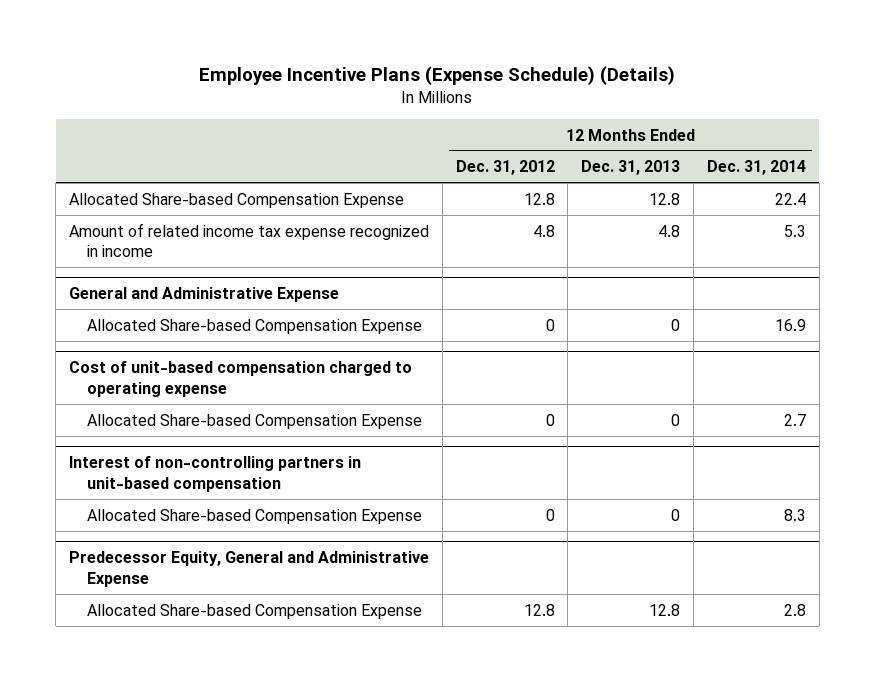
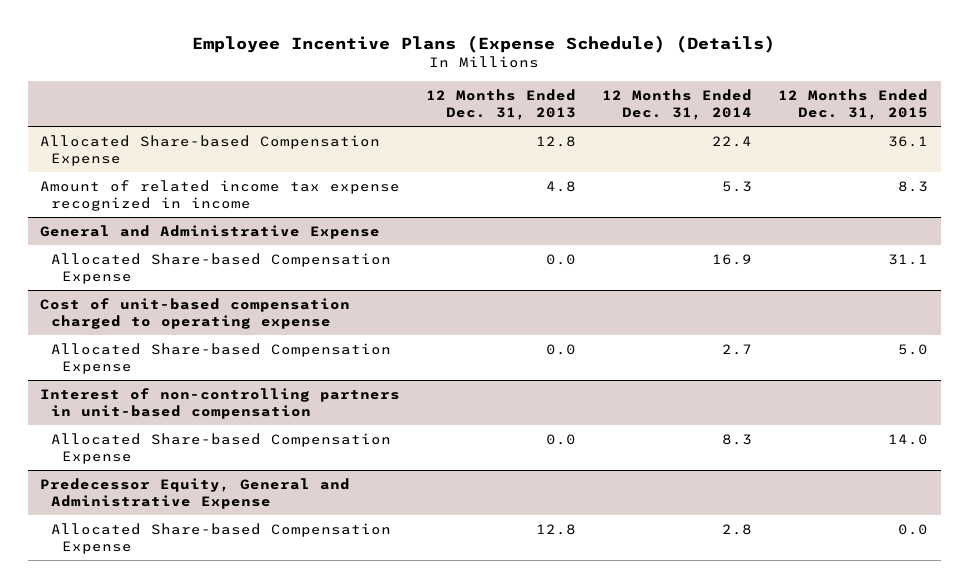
- | 12 Months Ended Dec. 31, 2012 | 12 Months Ended Dec. 31, 2013 | 12 Months Ended Dec. 31, 2014
+ | 12 Months Ended Dec. 31, 2013 | 12 Months Ended Dec. 31, 2014 | 12 Months Ended Dec. 31, 2015
@ General and Administrative Expense
- Allocated Share-based Compensation Expense | 0 | 0 | 16.9
+ Allocated Share-based Compensation Expense | 0.0 | 16.9 | 31.1
@ Cost of unit-based compensation charged to operating expense
- Allocated Share-based Compensation Expense | 0 | 0 | 2.7
+ Allocated Share-based Compensation Expense | 0.0 | 2.7 | 5.0
@ Interest of non-controlling partners in unit-based compensation
- Allocated Share-based Compensation Expense | 0 | 0 | 8.3
+ Allocated Share-based Compensation Expense | 0.0 | 8.3 | 14.0

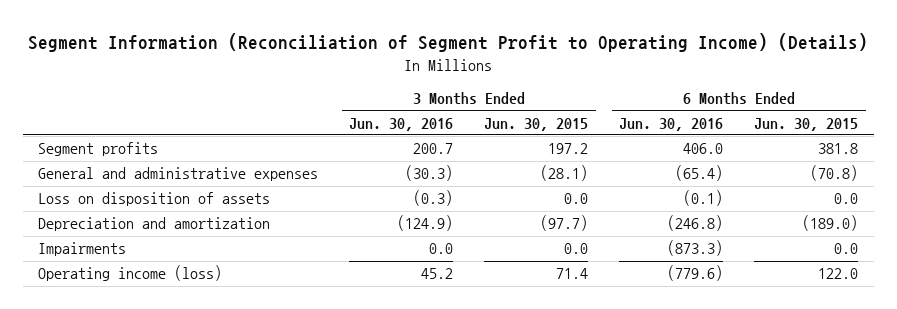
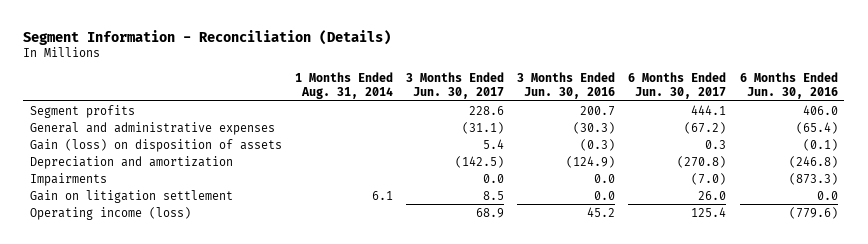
- Segment Information (Reconciliation of Segment Profit to Operating Income) (Details)
+ Segment Information - Reconciliation (Details)
- | 3 Months Ended Jun. 30, 2016 | 3 Months Ended Jun. 30, 2015 | 6 Months Ended Jun. 30, 2016 | 6 Months Ended Jun. 30, 2015
+ | 1 Months Ended Aug. 31, 2014 | 3 Months Ended Jun. 30, 2017 | 3 Months Ended Jun. 30, 2016 | 6 Months Ended Jun. 30, 2017 | 6 Months Ended Jun. 30, 2016
- Loss on disposition of assets | (0.3) | 0.0 | (0.1) | 0.0
+ Gain (loss) on disposition of assets | | 5.4 | (0.3) | 0.3 | (0.1)
+ Gain on litigation settlement | 6.1 | 8.5 | 0.0 | 26.0 | 0.0

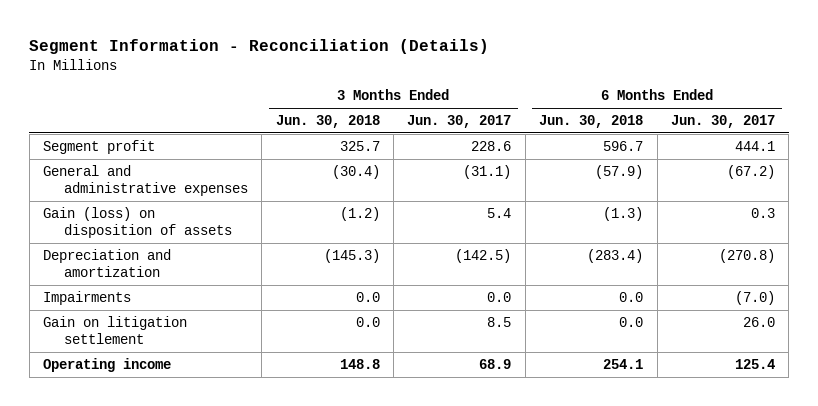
- | 1 Months Ended Aug. 31, 2014 | 3 Months Ended Jun. 30, 2017 | 3 Months Ended Jun. 30, 2016 | 6 Months Ended Jun. 30, 2017 | 6 Months Ended Jun. 30, 2016
+ | 3 Months Ended Jun. 30, 2018 | 3 Months Ended Jun. 30, 2017 | 6 Months Ended Jun. 30, 2018 | 6 Months Ended Jun. 30, 2017
- Segment profits | | 228.6 | 200.7 | 444.1 | 406.0
+ Segment profit | 325.7 | 228.6 | 596.7 | 444.1
- Operating income (loss) | | 68.9 | 45.2 | 125.4 | (779.6)
+ Operating income | 148.8 | 68.9 | 254.1 | 125.4

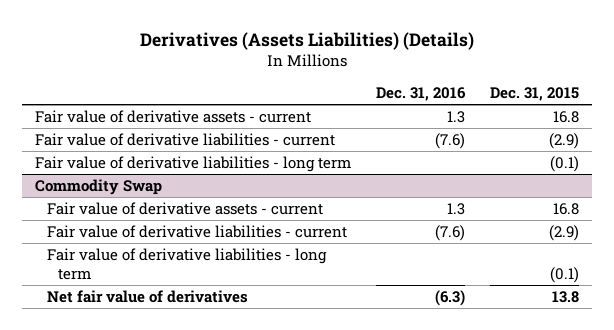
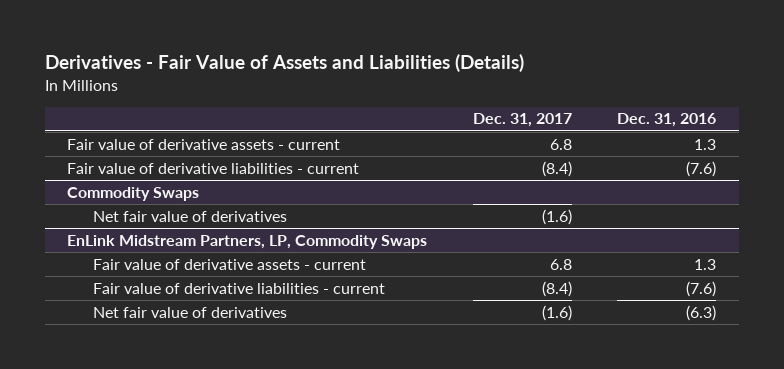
- Derivatives (Assets Liabilities) (Details)
+ Derivatives - Fair Value of Assets and Liabilities (Details)
- | Dec. 31, 2016 | Dec. 31, 2015
+ | Dec. 31, 2017 | Dec. 31, 2016
- Fair value of derivative liabilities - long term | | (0.1)
- Commodity Swap
+ Commodity Swaps
+ Net fair value of derivatives | (1.6) |
+ EnLink Midstream Partners, LP, Commodity Swaps
- Fair value of derivative liabilities - long term | | (0.1)

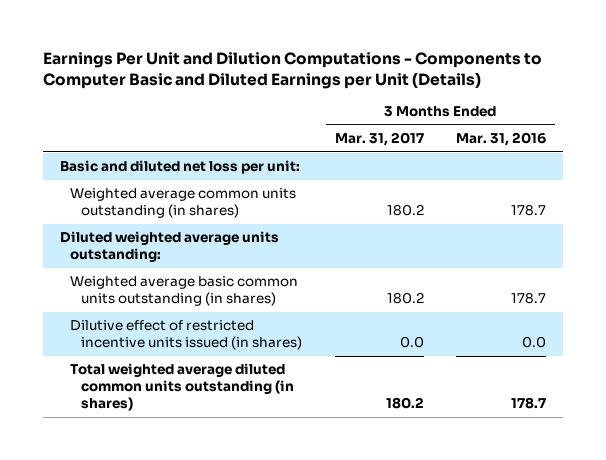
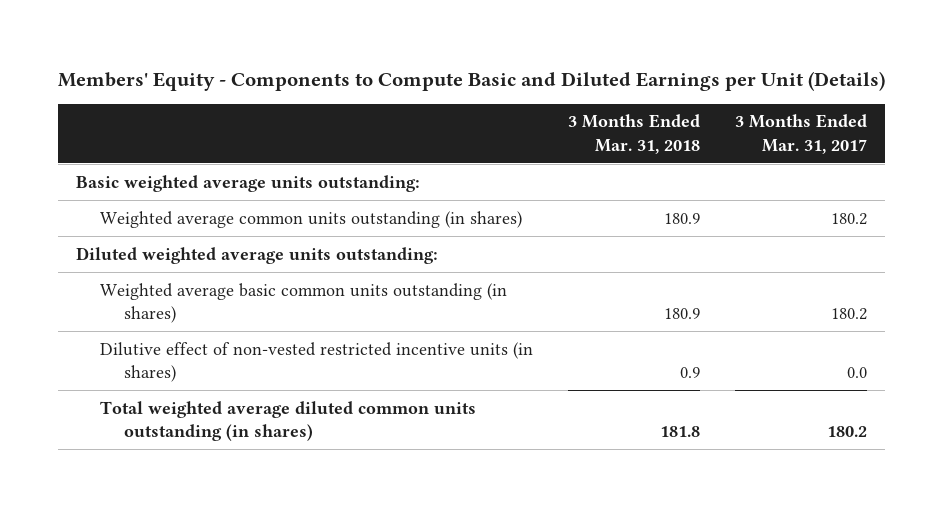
- Earnings Per Unit and Dilution Computations - Components to Computer Basic and Diluted Earnings per Unit (Details)
+ Members' Equity - Components to Compute Basic and Diluted Earnings per Unit (Details)
- | 3 Months Ended Mar. 31, 2017 | 3 Months Ended Mar. 31, 2016
+ | 3 Months Ended Mar. 31, 2018 | 3 Months Ended Mar. 31, 2017
- Basic and diluted net loss per unit:
+ Basic weighted average units outstanding:
- Dilutive effect of restricted incentive units issued (in shares) | 0.0 | 0.0
+ Dilutive effect of non-vested restricted incentive units (in shares) | 0.9 | 0.0

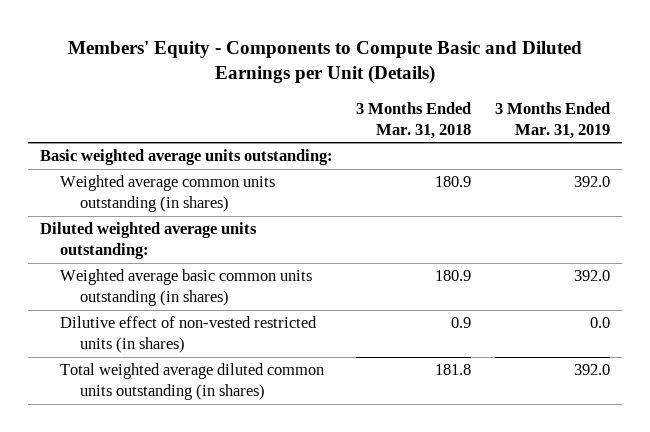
- | 3 Months Ended Mar. 31, 2018 | 3 Months Ended Mar. 31, 2017
+ | 3 Months Ended Mar. 31, 2018 | 3 Months Ended Mar. 31, 2019
- Dilutive effect of non-vested restricted incentive units (in shares) | 0.9 | 0.0
+ Dilutive effect of non-vested restricted units (in shares) | 0.9 | 0.0

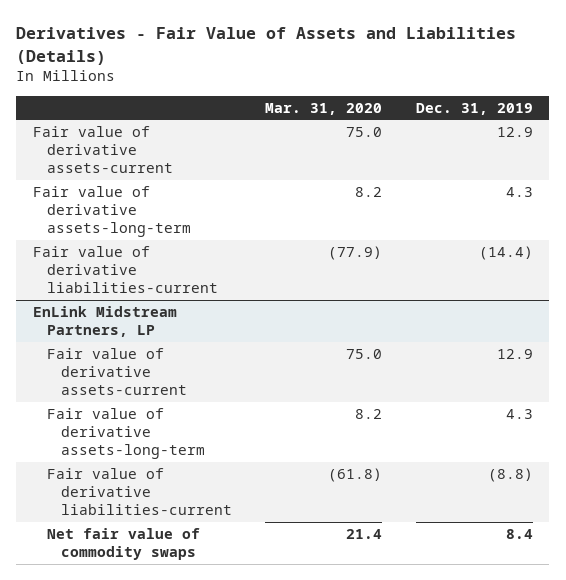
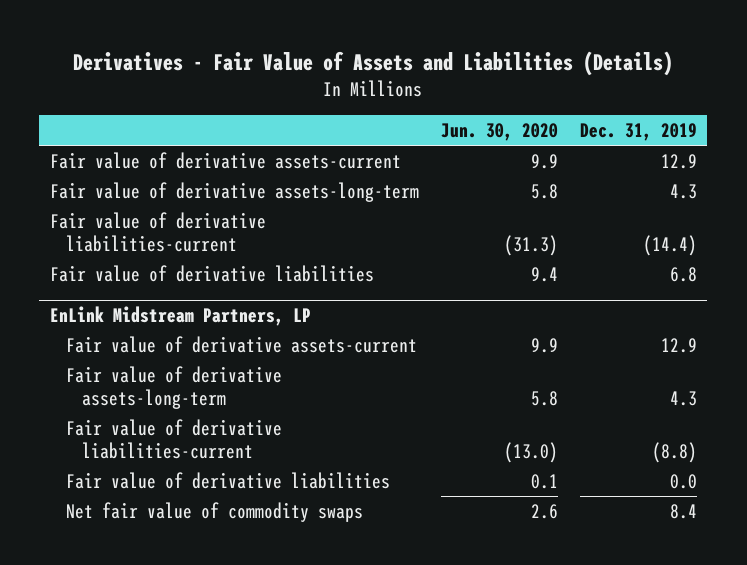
- | Mar. 31, 2020 | Dec. 31, 2019
+ | Jun. 30, 2020 | Dec. 31, 2019
+ Fair value of derivative liabilities | 9.4 | 6.8
@ EnLink Midstream Partners, LP
+ Fair value of derivative liabilities | 0.1 | 0.0

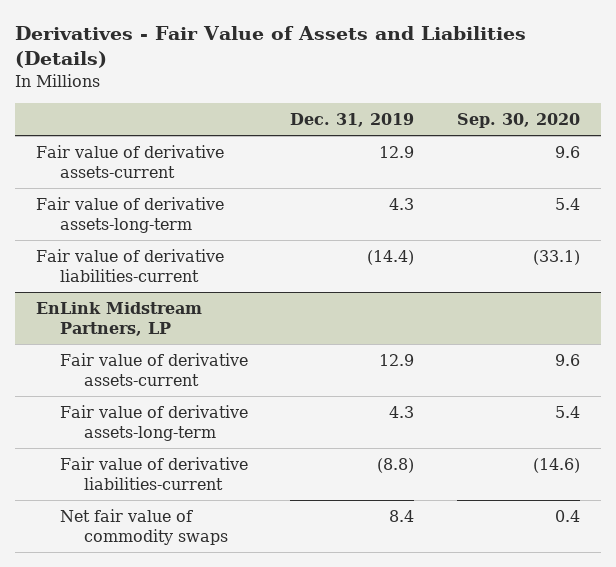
- | Jun. 30, 2020 | Dec. 31, 2019
+ | Dec. 31, 2019 | Sep. 30, 2020
- Fair value of derivative liabilities | 9.4 | 6.8
@ EnLink Midstream Partners, LP
- Fair value of derivative liabilities | 0.1 | 0.0

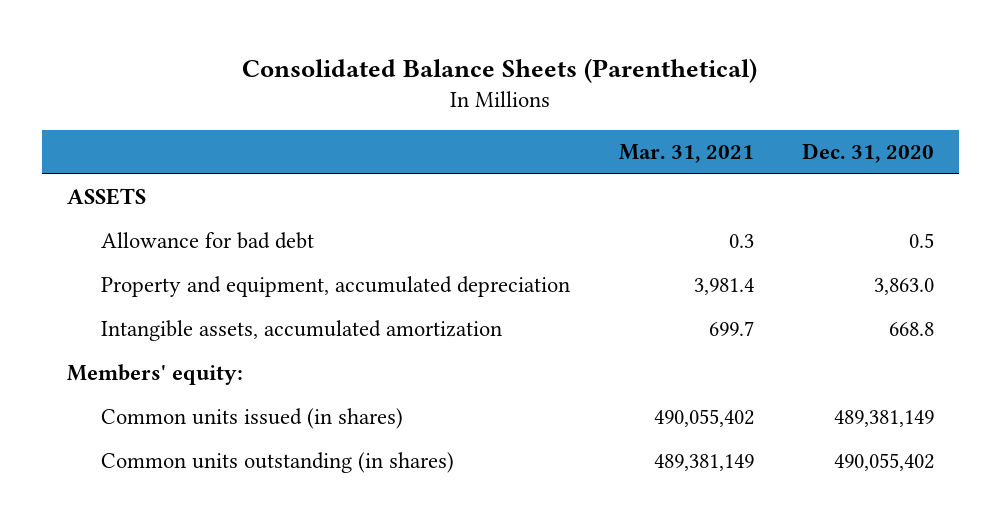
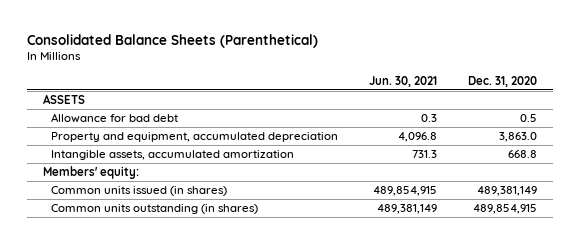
- | Mar. 31, 2021 | Dec. 31, 2020
+ | Jun. 30, 2021 | Dec. 31, 2020
- Common units outstanding (in shares) | 489,381,149 | 490,055,402
+ Common units outstanding (in shares) | 489,381,149 | 489,854,915

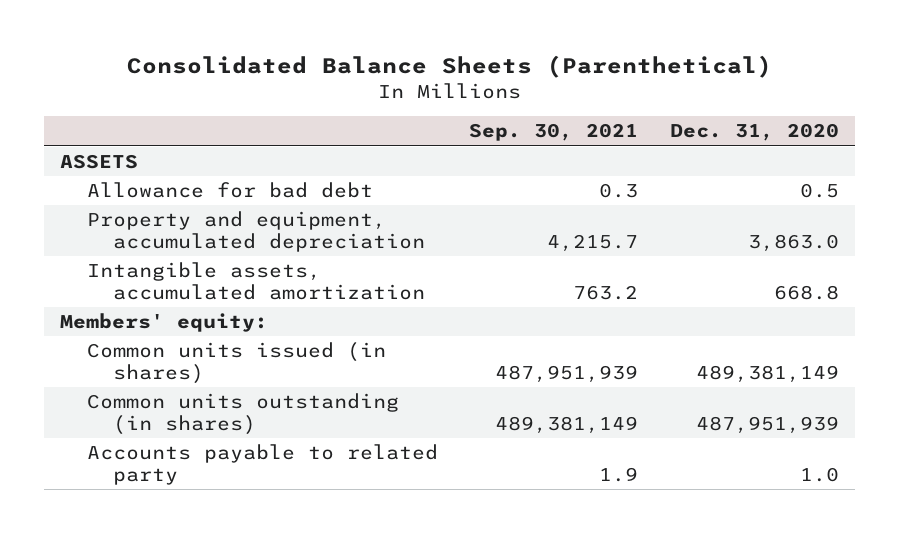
- | Jun. 30, 2021 | Dec. 31, 2020
+ | Sep. 30, 2021 | Dec. 31, 2020
- Common units outstanding (in shares) | 489,381,149 | 489,854,915
+ Common units outstanding (in shares) | 489,381,149 | 487,951,939
+ Accounts payable to related party | 1.9 | 1.0

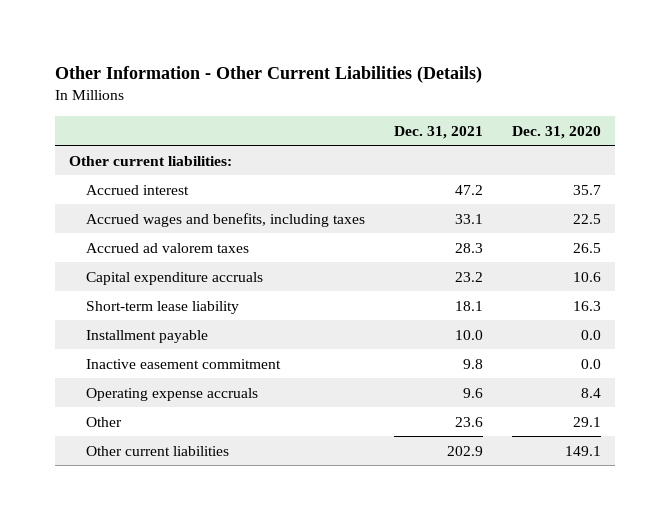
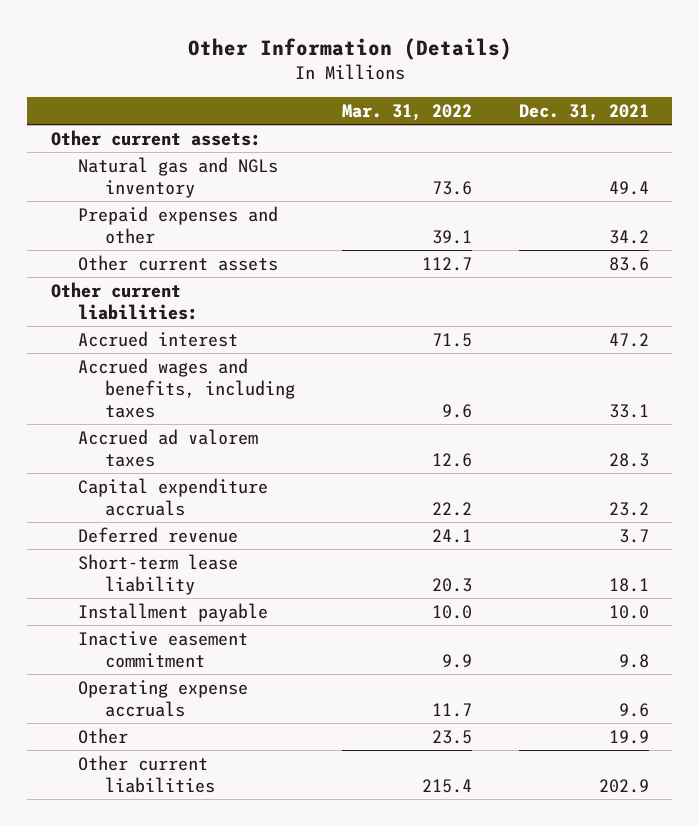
- Other Information - Other Current Liabilities (Details)
+ Other Information (Details)
- | Dec. 31, 2021 | Dec. 31, 2020
+ | Mar. 31, 2022 | Dec. 31, 2021
+ Other current assets:
+ Natural gas and NGLs inventory | 73.6 | 49.4
+ Prepaid expenses and other | 39.1 | 34.2
+ Other current assets | 112.7 | 83.6
+ Deferred revenue | 24.1 | 3.7
- Other | 23.6 | 29.1
+ Other | 23.5 | 19.9

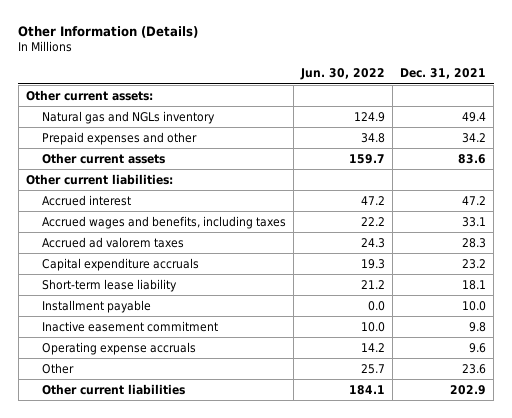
- | Mar. 31, 2022 | Dec. 31, 2021
+ | Jun. 30, 2022 | Dec. 31, 2021
- Deferred revenue | 24.1 | 3.7
- Other | 23.5 | 19.9
+ Other | 25.7 | 23.6

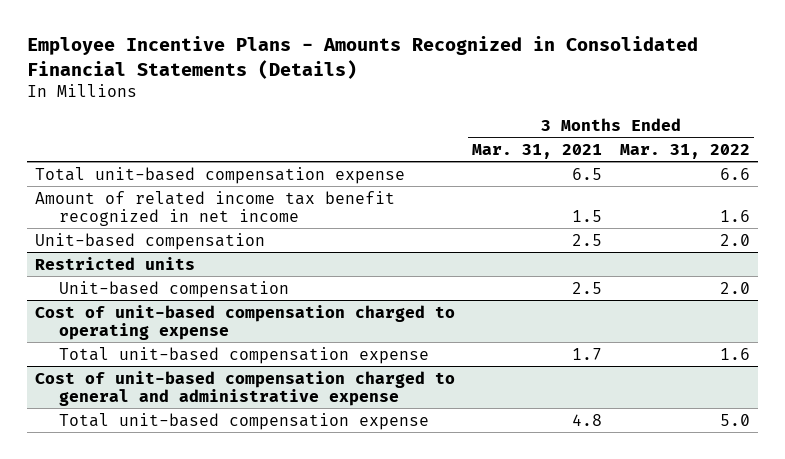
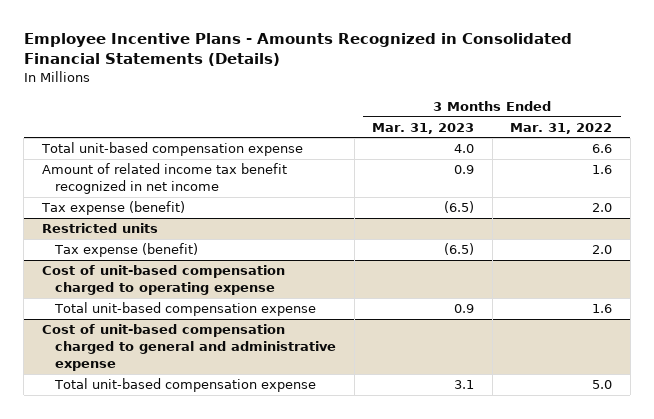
- | 3 Months Ended Mar. 31, 2021 | 3 Months Ended Mar. 31, 2022
+ | 3 Months Ended Mar. 31, 2023 | 3 Months Ended Mar. 31, 2022
- Unit-based compensation | 2.5 | 2.0
+ Tax expense (benefit) | (6.5) | 2.0
@ Restricted units
- Unit-based compensation | 2.5 | 2.0
+ Tax expense (benefit) | (6.5) | 2.0

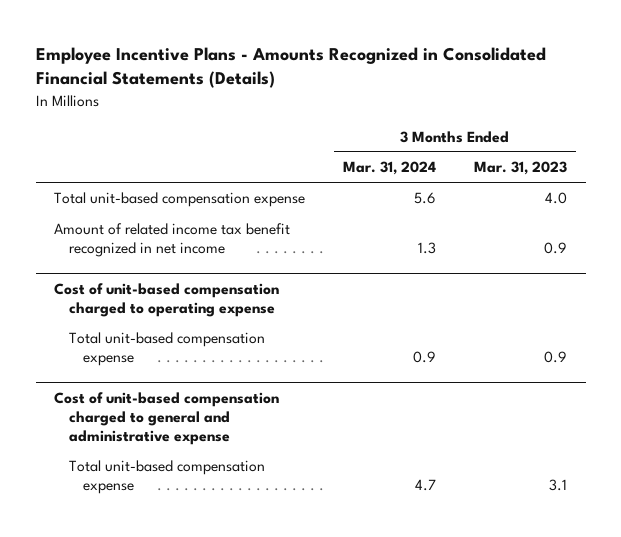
- | 3 Months Ended Mar. 31, 2023 | 3 Months Ended Mar. 31, 2022
+ | 3 Months Ended Mar. 31, 2024 | 3 Months Ended Mar. 31, 2023
- Tax expense (benefit) | (6.5) | 2.0
- Restricted units
- Tax expense (benefit) | (6.5) | 2.0

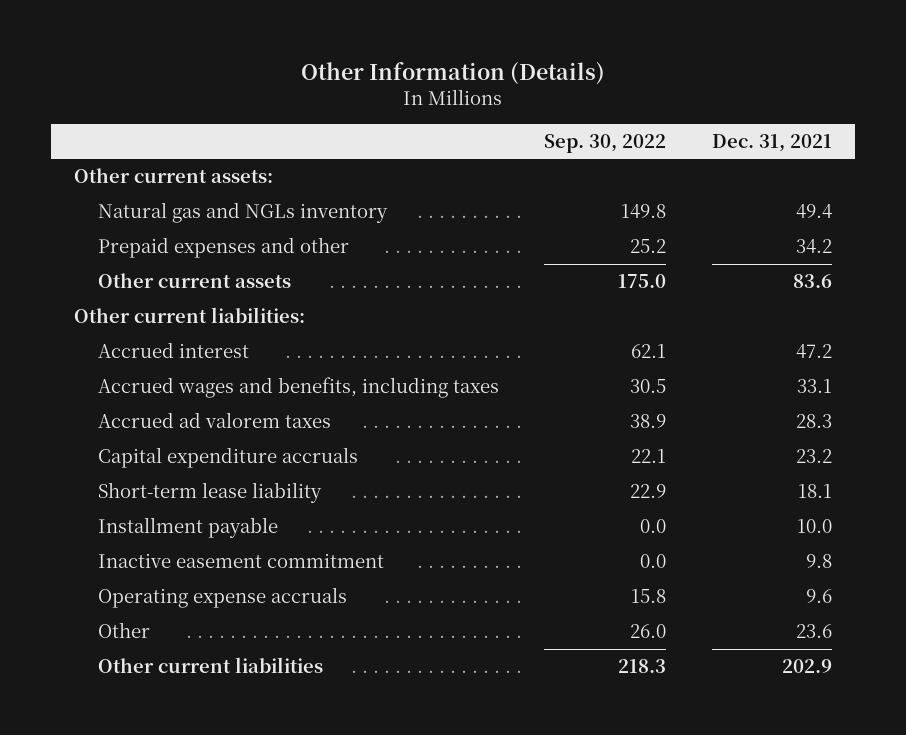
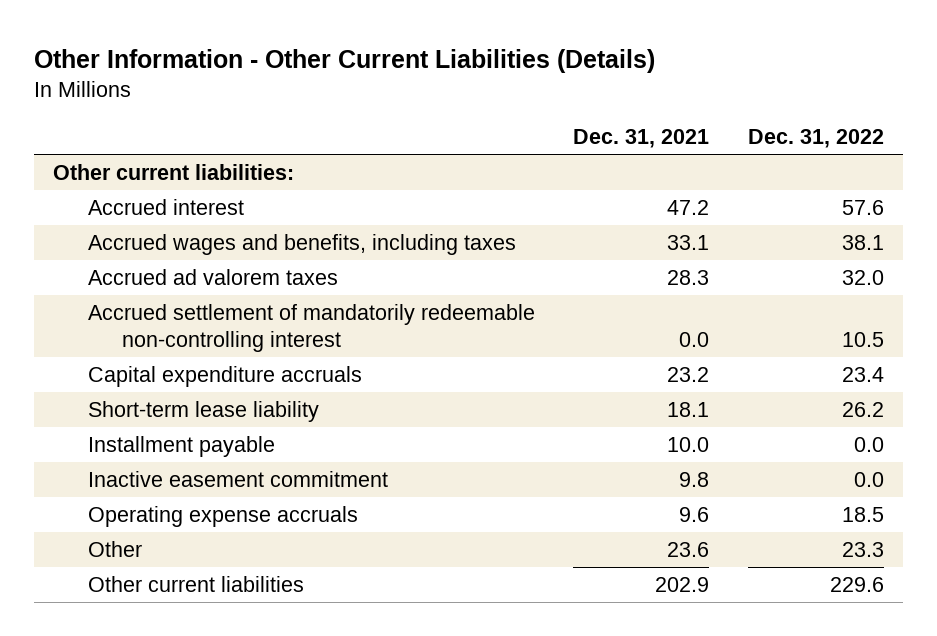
- Other Information (Details)
+ Other Information - Other Current Liabilities (Details)
- | Sep. 30, 2022 | Dec. 31, 2021
+ | Dec. 31, 2021 | Dec. 31, 2022
- Other current assets:
- Natural gas and NGLs inventory | 149.8 | 49.4
- Prepaid expenses and other | 25.2 | 34.2
- Other current assets | 175.0 | 83.6
+ Accrued settlement of mandatorily redeemable non-controlling interest | 0.0 | 10.5

